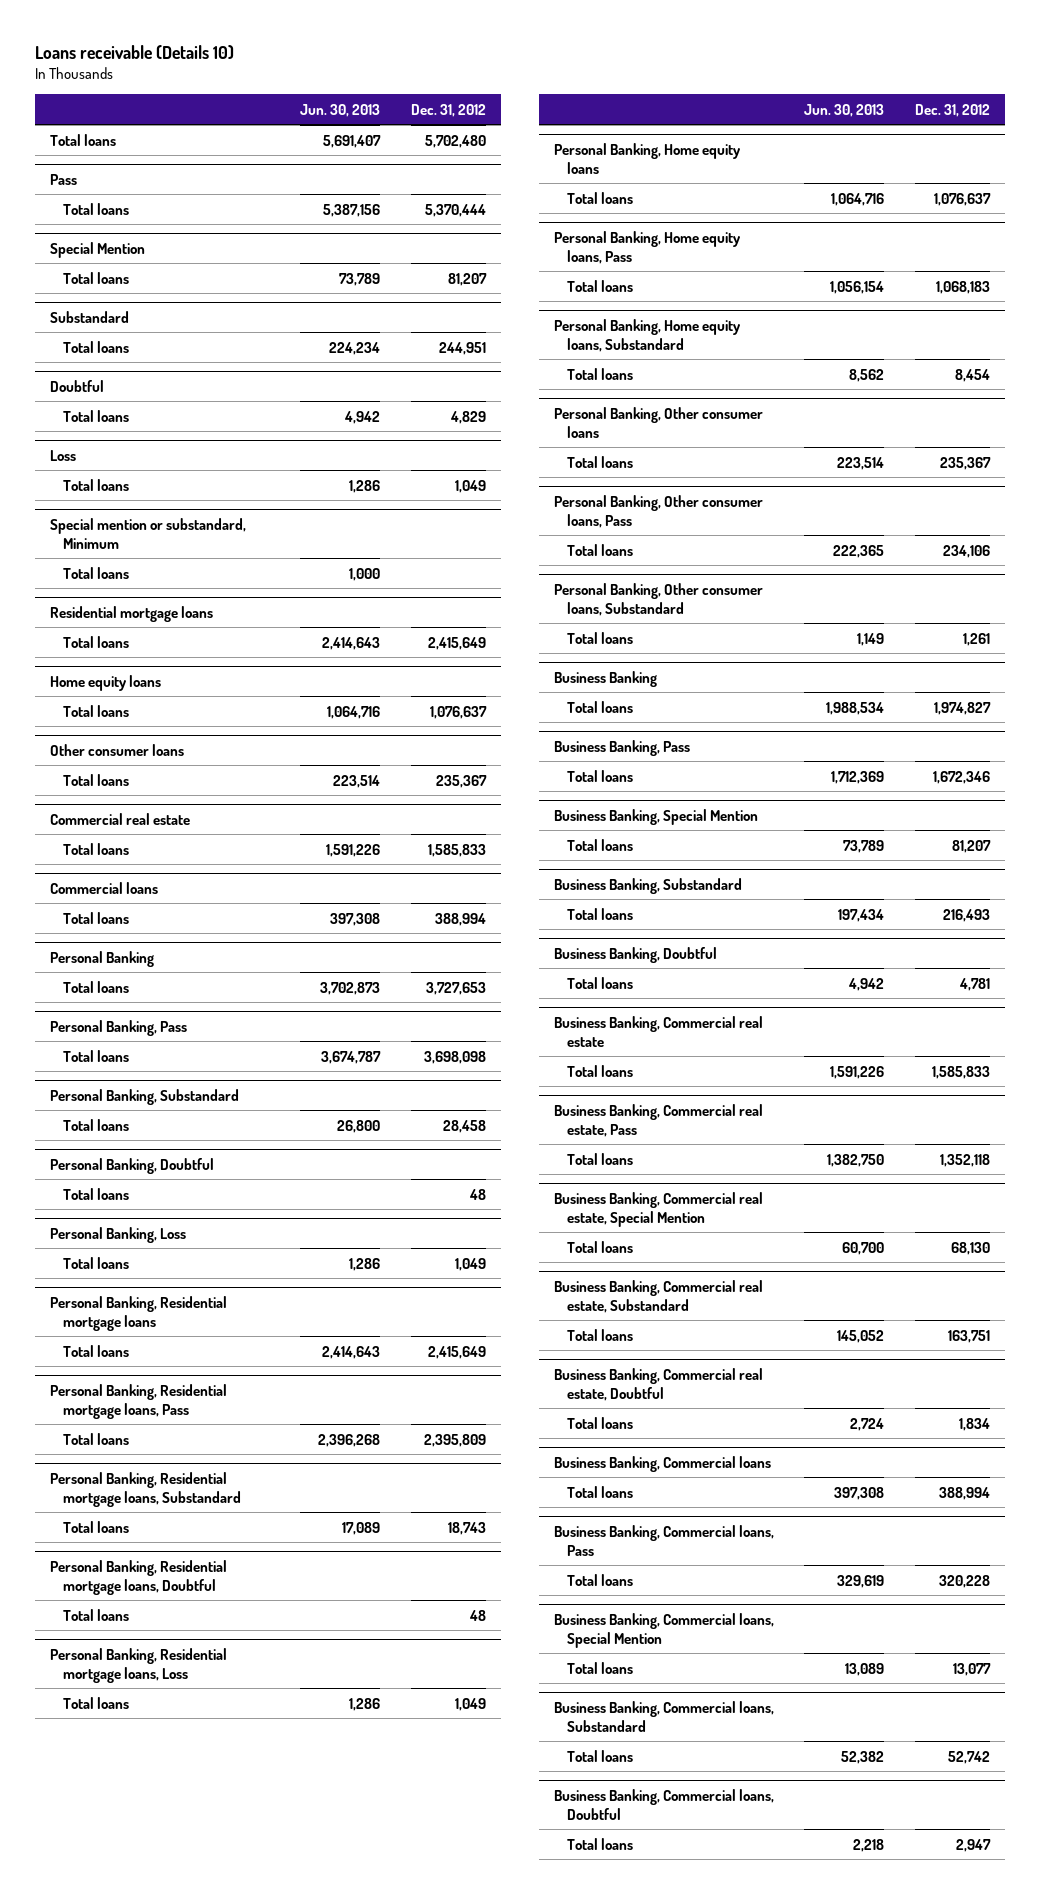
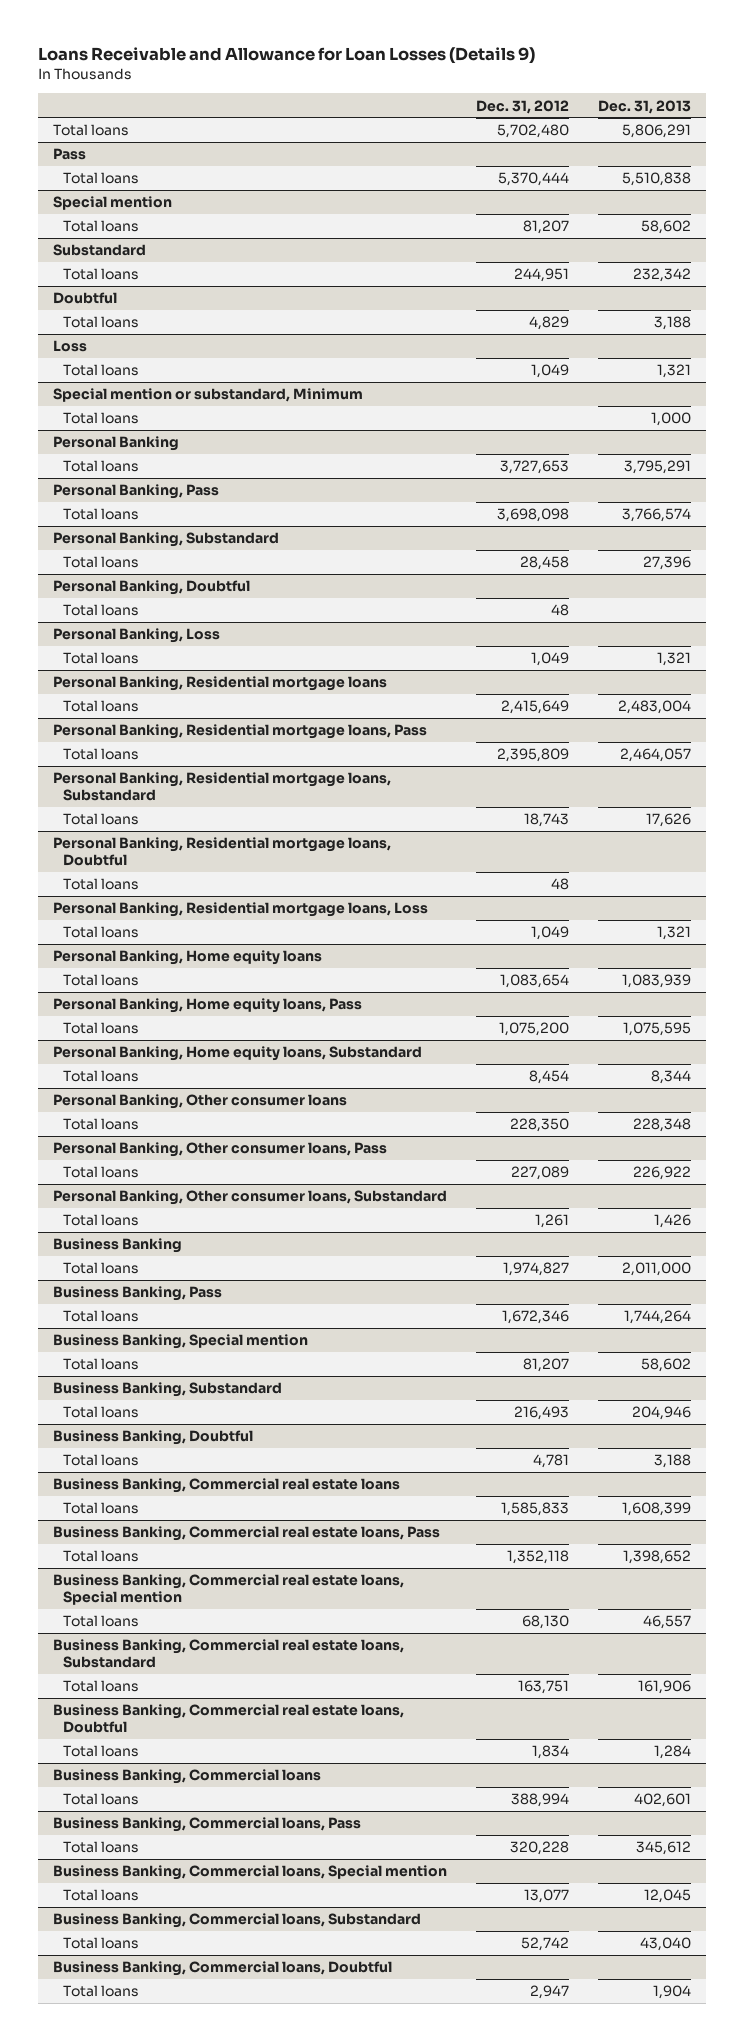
- Loans receivable (Details 10)
+ Loans Receivable and Allowance for Loan Losses (Details 9)
- | Jun. 30, 2013 | Dec. 31, 2012
+ | Dec. 31, 2012 | Dec. 31, 2013
- Special Mention
+ Special mention
- Residential mortgage loans
- Total loans | 2,414,643 | 2,415,649
- Home equity loans
- Total loans | 1,064,716 | 1,076,637
- Other consumer loans
- Total loans | 223,514 | 235,367
- Commercial real estate
- Total loans | 1,591,226 | 1,585,833
- Commercial loans
- Total loans | 397,308 | 388,994
@ Personal Banking, Home equity loans
- Total loans | 1,064,716 | 1,076,637
+ Total loans | 1,083,654 | 1,083,939
@ Personal Banking, Home equity loans, Pass
- Total loans | 1,056,154 | 1,068,183
+ Total loans | 1,075,200 | 1,075,595
@ Personal Banking, Other consumer loans
- Total loans | 223,514 | 235,367
+ Total loans | 228,350 | 228,348
@ Personal Banking, Other consumer loans, Pass
- Total loans | 222,365 | 234,106
+ Total loans | 227,089 | 226,922
- Business Banking, Special Mention
+ Business Banking, Special mention
- Business Banking, Commercial real estate
+ Business Banking, Commercial real estate loans
- Business Banking, Commercial real estate, Pass
+ Business Banking, Commercial real estate loans, Pass
- Business Banking, Commercial real estate, Special Mention
+ Business Banking, Commercial real estate loans, Special mention
- Business Banking, Commercial real estate, Substandard
+ Business Banking, Commercial real estate loans, Substandard
- Business Banking, Commercial real estate, Doubtful
+ Business Banking, Commercial real estate loans, Doubtful
- Business Banking, Commercial loans, Special Mention
+ Business Banking, Commercial loans, Special mention

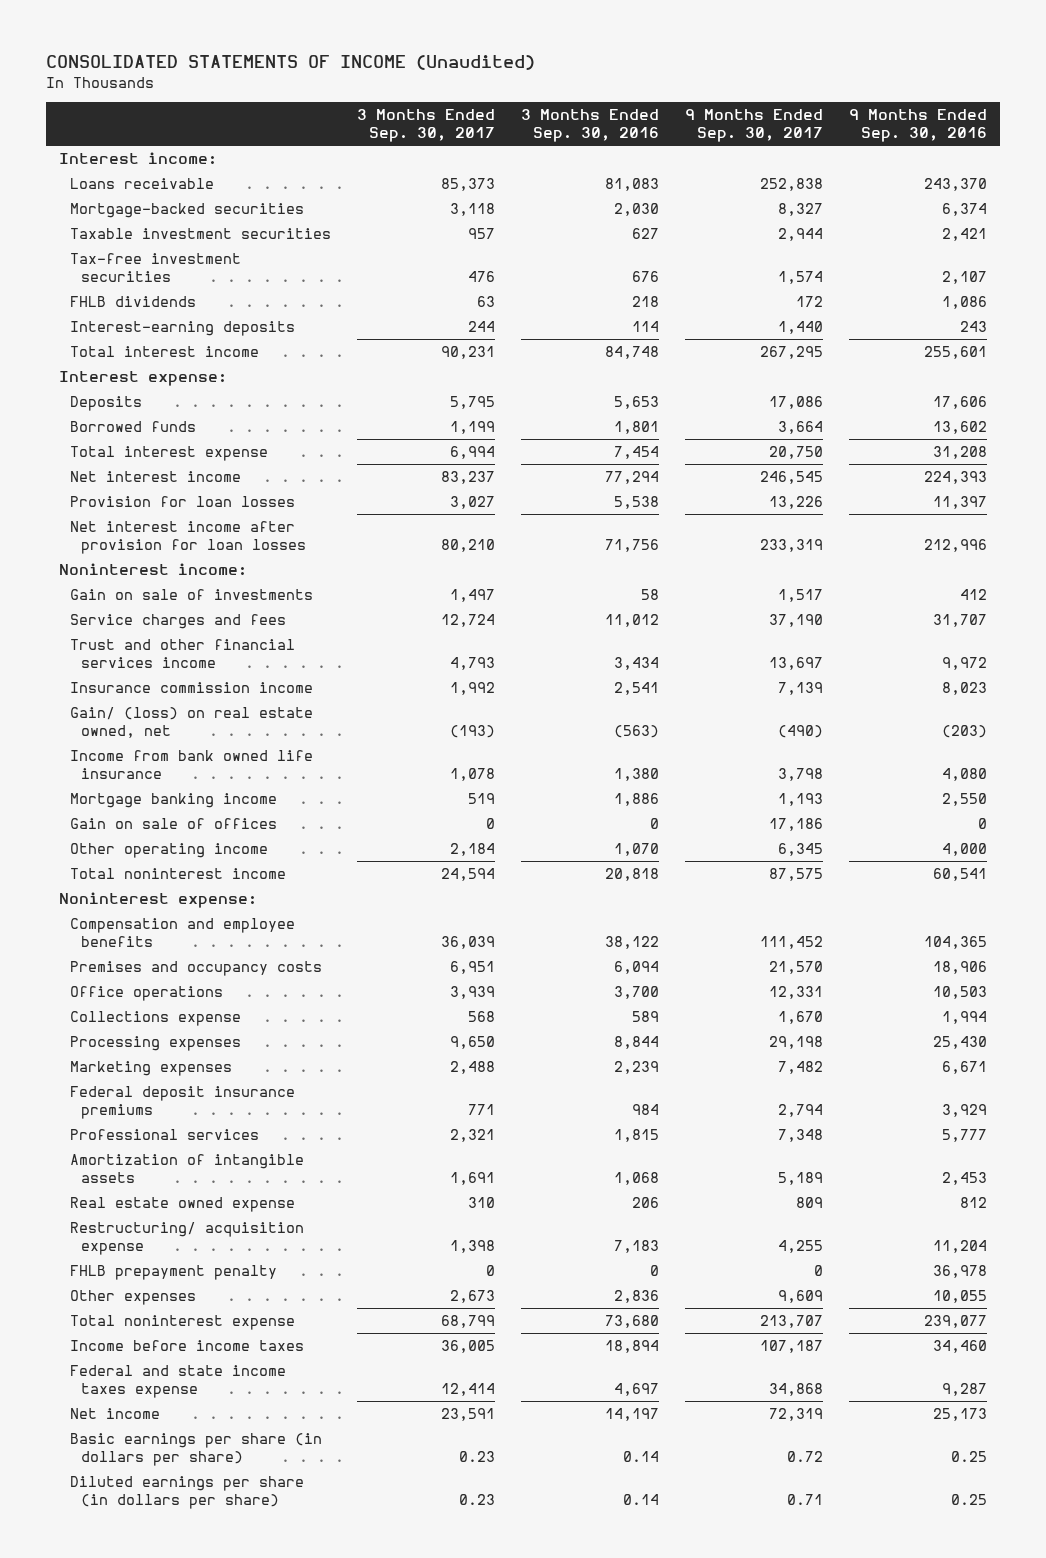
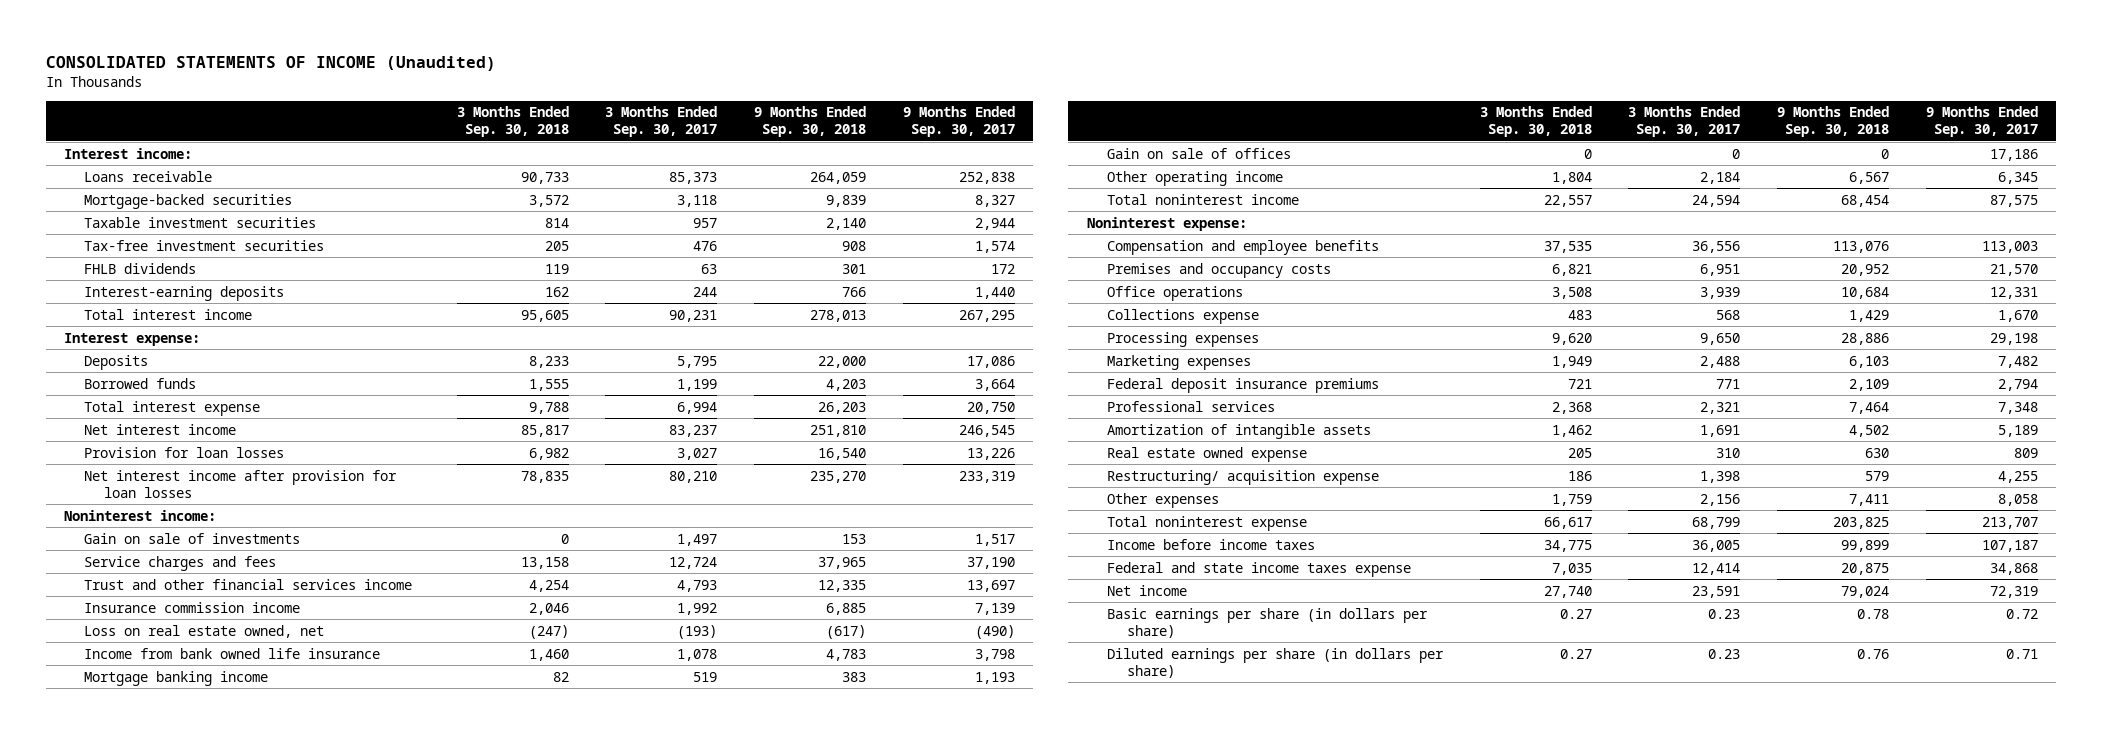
- | 3 Months Ended Sep. 30, 2017 | 3 Months Ended Sep. 30, 2016 | 9 Months Ended Sep. 30, 2017 | 9 Months Ended Sep. 30, 2016
+ | 3 Months Ended Sep. 30, 2018 | 3 Months Ended Sep. 30, 2017 | 9 Months Ended Sep. 30, 2018 | 9 Months Ended Sep. 30, 2017
- Gain/ (loss) on real estate owned, net | (193) | (563) | (490) | (203)
+ Loss on real estate owned, net | (247) | (193) | (617) | (490)
- Compensation and employee benefits | 36,039 | 38,122 | 111,452 | 104,365
+ Compensation and employee benefits | 37,535 | 36,556 | 113,076 | 113,003
- FHLB prepayment penalty | 0 | 0 | 0 | 36,978
- Other expenses | 2,673 | 2,836 | 9,609 | 10,055
+ Other expenses | 1,759 | 2,156 | 7,411 | 8,058

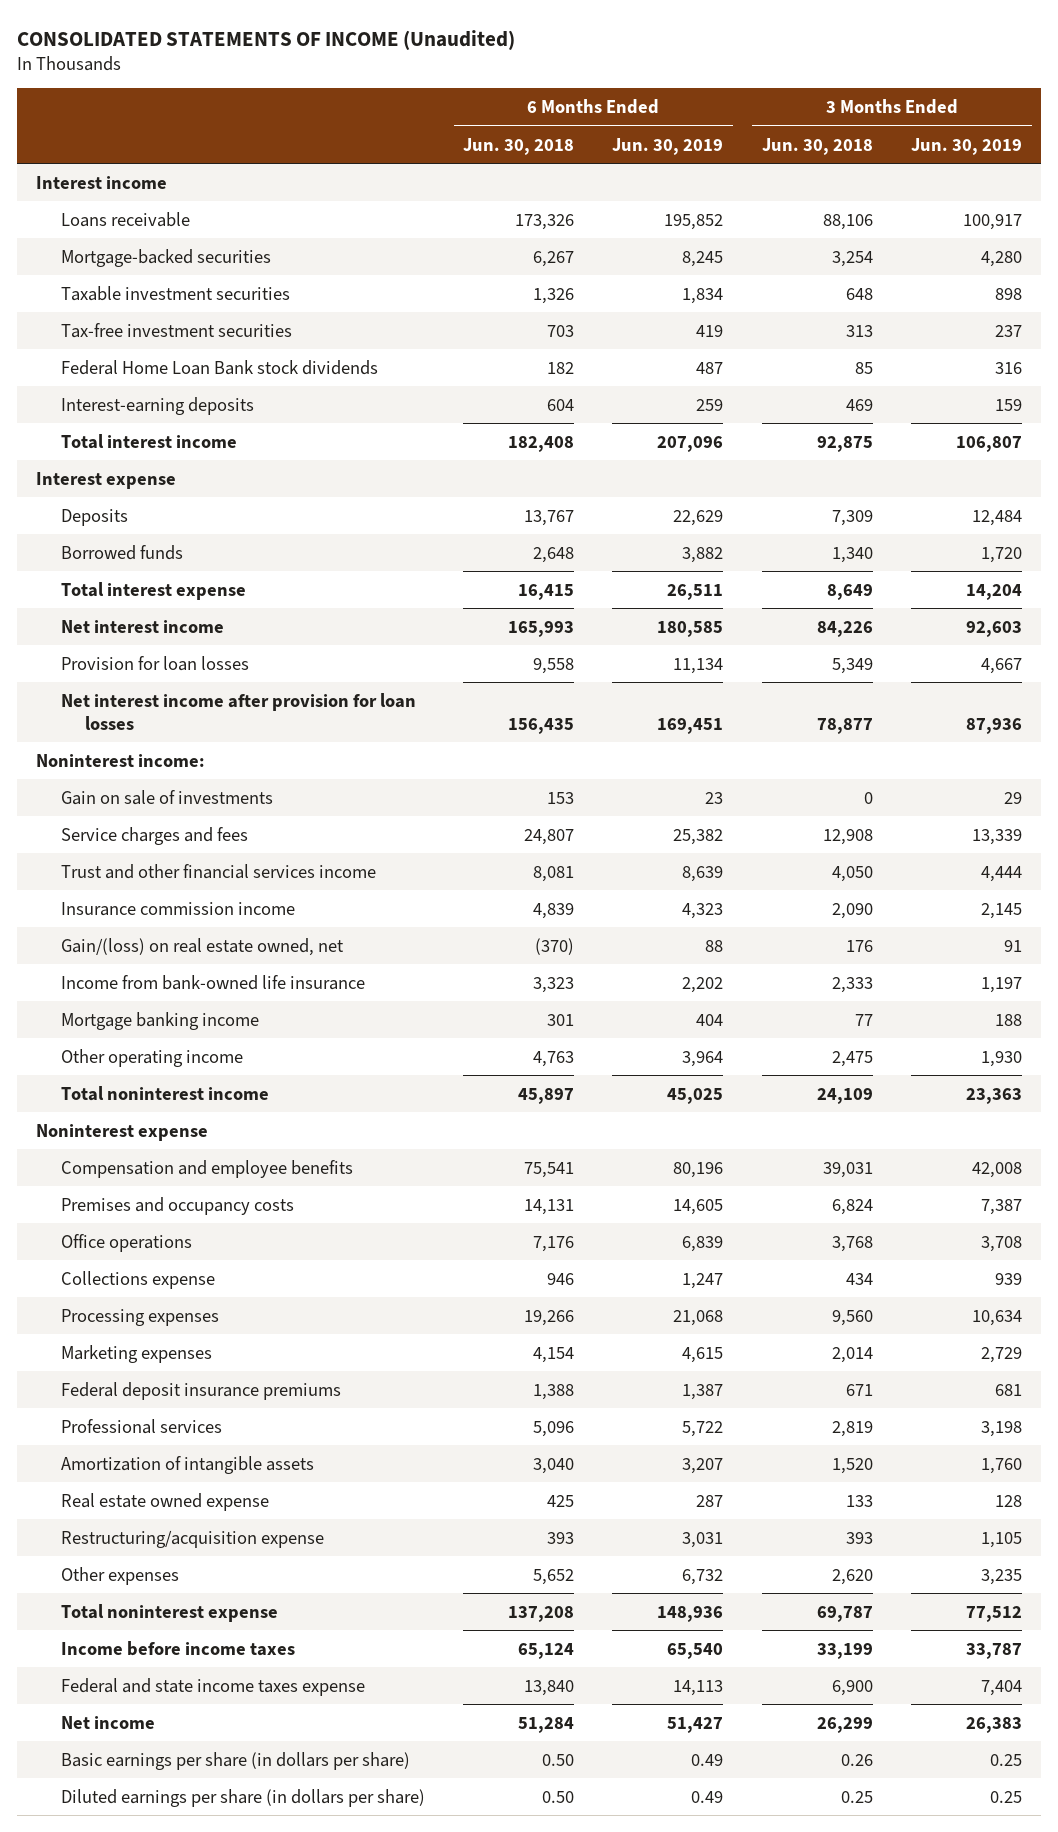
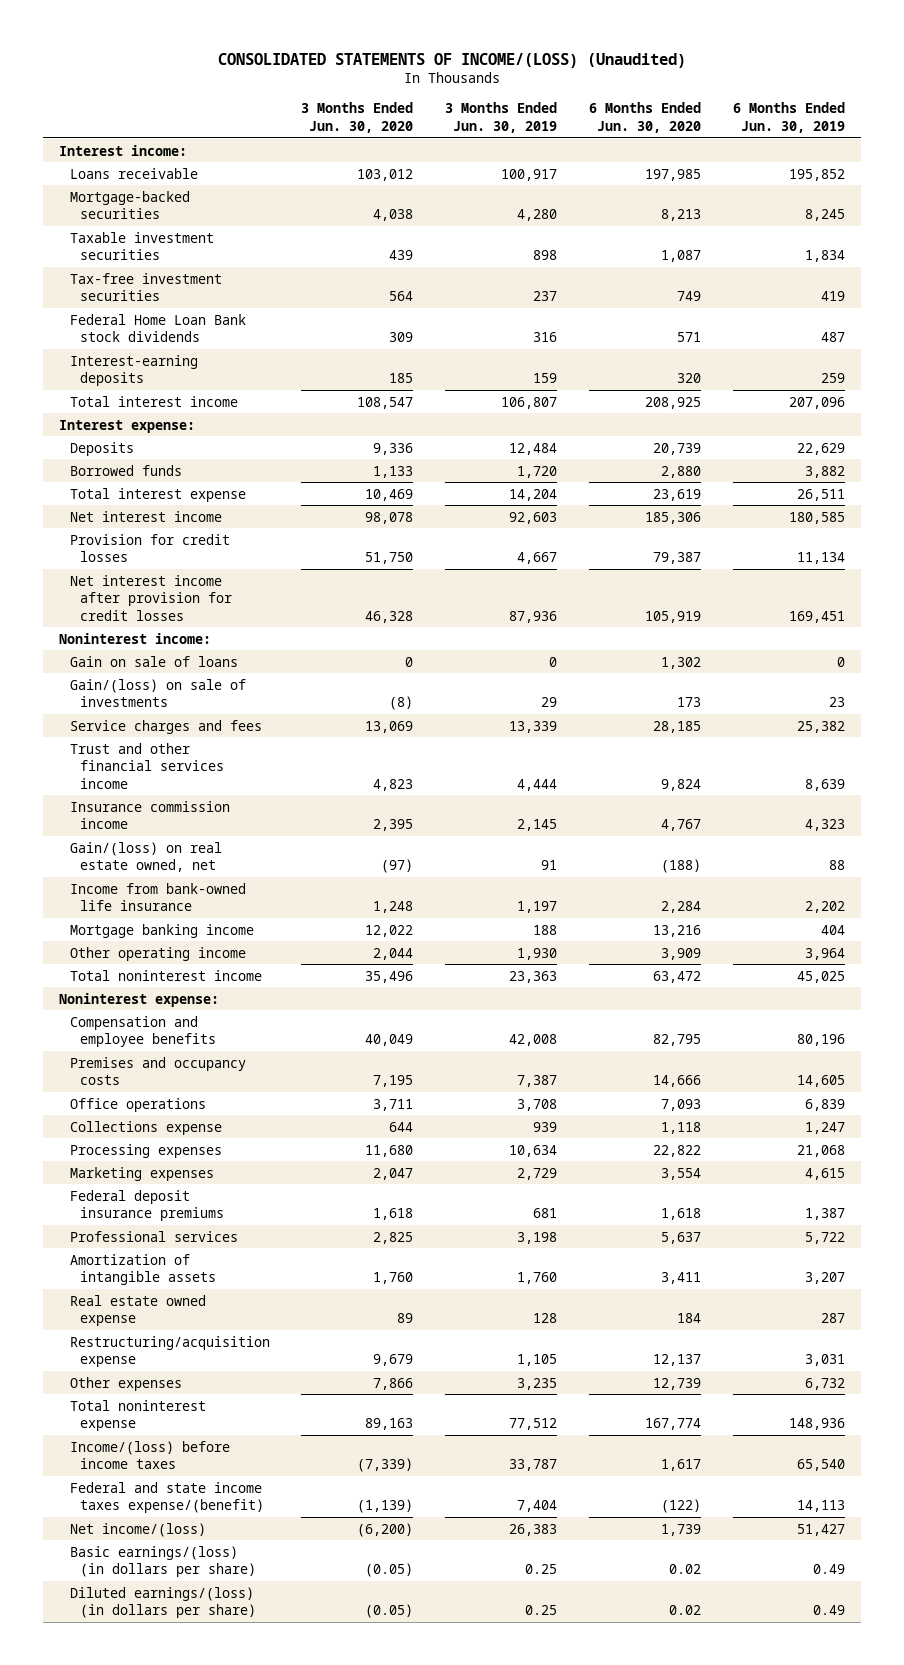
- CONSOLIDATED STATEMENTS OF INCOME (Unaudited)
+ CONSOLIDATED STATEMENTS OF INCOME/(LOSS) (Unaudited)
- | 6 Months Ended Jun. 30, 2018 | 6 Months Ended Jun. 30, 2019 | 3 Months Ended Jun. 30, 2018 | 3 Months Ended Jun. 30, 2019
+ | 3 Months Ended Jun. 30, 2020 | 3 Months Ended Jun. 30, 2019 | 6 Months Ended Jun. 30, 2020 | 6 Months Ended Jun. 30, 2019
- Interest income
+ Interest income:
- Interest expense
+ Interest expense:
- Provision for loan losses | 9,558 | 11,134 | 5,349 | 4,667
- Net interest income after provision for loan losses | 156,435 | 169,451 | 78,877 | 87,936
+ Provision for credit losses | 51,750 | 4,667 | 79,387 | 11,134
+ Net interest income after provision for credit losses | 46,328 | 87,936 | 105,919 | 169,451
- Gain on sale of investments | 153 | 23 | 0 | 29
+ Gain on sale of loans | 0 | 0 | 1,302 | 0
+ Gain/(loss) on sale of investments | (8) | 29 | 173 | 23
- Noninterest expense
+ Noninterest expense:
- Income before income taxes | 65,124 | 65,540 | 33,199 | 33,787
- Federal and state income taxes expense | 13,840 | 14,113 | 6,900 | 7,404
- Net income | 51,284 | 51,427 | 26,299 | 26,383
- Basic earnings per share (in dollars per share) | 0.50 | 0.49 | 0.26 | 0.25
- Diluted earnings per share (in dollars per share) | 0.50 | 0.49 | 0.25 | 0.25
+ Income/(loss) before income taxes | (7,339) | 33,787 | 1,617 | 65,540
+ Federal and state income taxes expense/(benefit) | (1,139) | 7,404 | (122) | 14,113
+ Net income/(loss) | (6,200) | 26,383 | 1,739 | 51,427
+ Basic earnings/(loss) (in dollars per share) | (0.05) | 0.25 | 0.02 | 0.49
+ Diluted earnings/(loss) (in dollars per share) | (0.05) | 0.25 | 0.02 | 0.49

